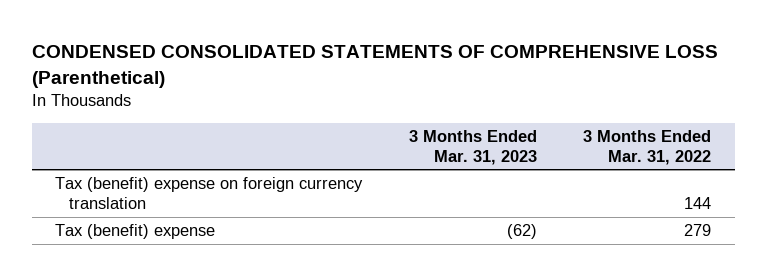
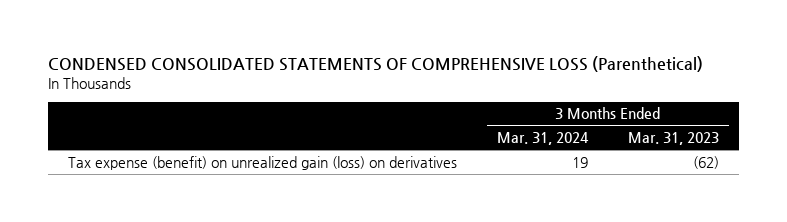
- | 3 Months Ended Mar. 31, 2023 | 3 Months Ended Mar. 31, 2022
+ | 3 Months Ended Mar. 31, 2024 | 3 Months Ended Mar. 31, 2023
- Tax (benefit) expense on foreign currency translation | | 144
- Tax (benefit) expense | (62) | 279
+ Tax expense (benefit) on unrealized gain (loss) on derivatives | 19 | (62)

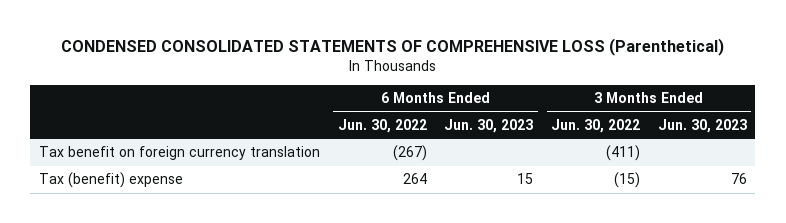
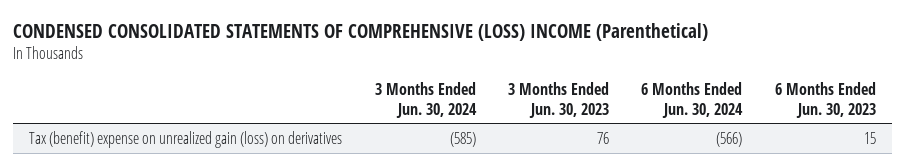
- CONDENSED CONSOLIDATED STATEMENTS OF COMPREHENSIVE LOSS (Parenthetical)
+ CONDENSED CONSOLIDATED STATEMENTS OF COMPREHENSIVE (LOSS) INCOME (Parenthetical)
- | 6 Months Ended Jun. 30, 2022 | 6 Months Ended Jun. 30, 2023 | 3 Months Ended Jun. 30, 2022 | 3 Months Ended Jun. 30, 2023
+ | 3 Months Ended Jun. 30, 2024 | 3 Months Ended Jun. 30, 2023 | 6 Months Ended Jun. 30, 2024 | 6 Months Ended Jun. 30, 2023
- Tax benefit on foreign currency translation | (267) | | (411) |
- Tax (benefit) expense | 264 | 15 | (15) | 76
+ Tax (benefit) expense on unrealized gain (loss) on derivatives | (585) | 76 | (566) | 15

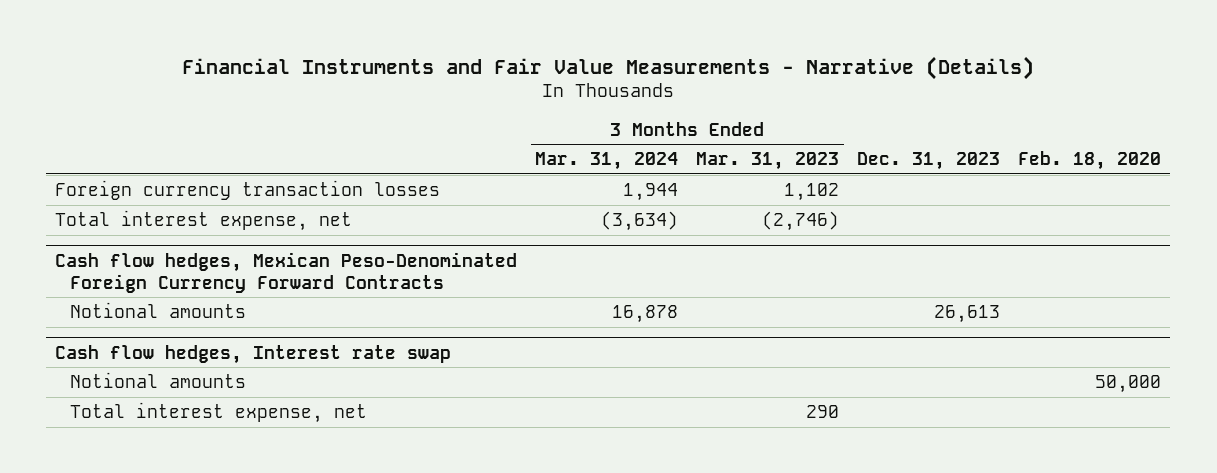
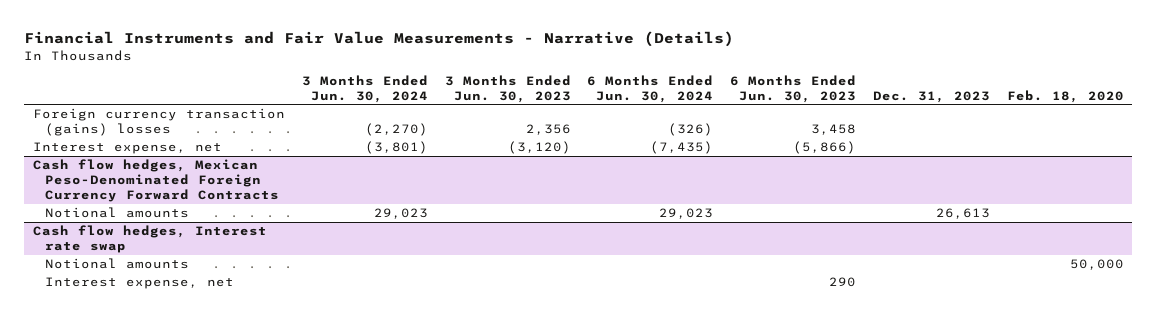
- | 3 Months Ended Mar. 31, 2024 | 3 Months Ended Mar. 31, 2023 | Dec. 31, 2023 | Feb. 18, 2020
+ | 3 Months Ended Jun. 30, 2024 | 3 Months Ended Jun. 30, 2023 | 6 Months Ended Jun. 30, 2024 | 6 Months Ended Jun. 30, 2023 | Dec. 31, 2023 | Feb. 18, 2020
- Foreign currency transaction losses | 1,944 | 1,102 | |
- Total interest expense, net | (3,634) | (2,746) | |
+ Foreign currency transaction (gains) losses | (2,270) | 2,356 | (326) | 3,458 | |
+ Interest expense, net | (3,801) | (3,120) | (7,435) | (5,866) | |
@ Cash flow hedges, Interest rate swap
- Total interest expense, net | | 290 | |
+ Interest expense, net | | | | 290 | |

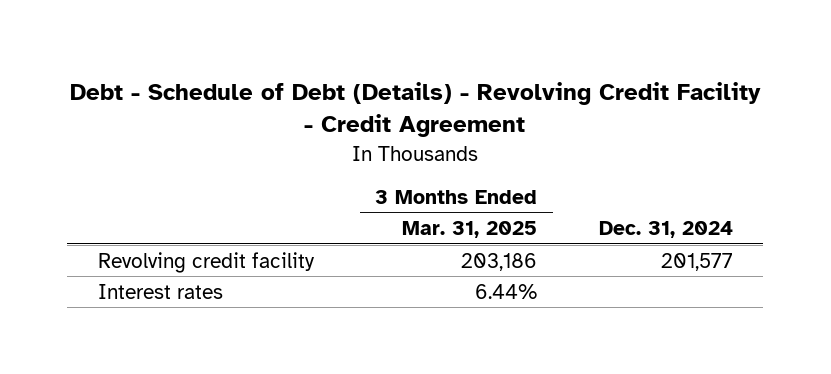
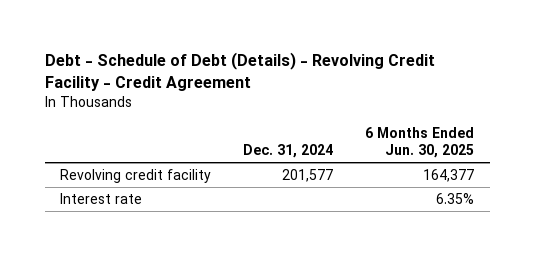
- | 3 Months Ended Mar. 31, 2025 | Dec. 31, 2024
+ | Dec. 31, 2024 | 6 Months Ended Jun. 30, 2025
- Interest rates | 6.44% |
+ Interest rate | | 6.35%

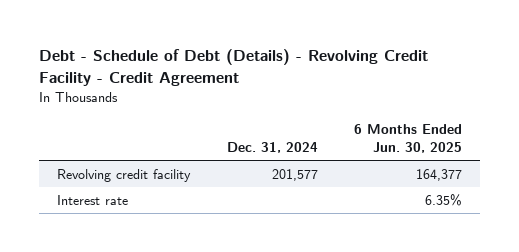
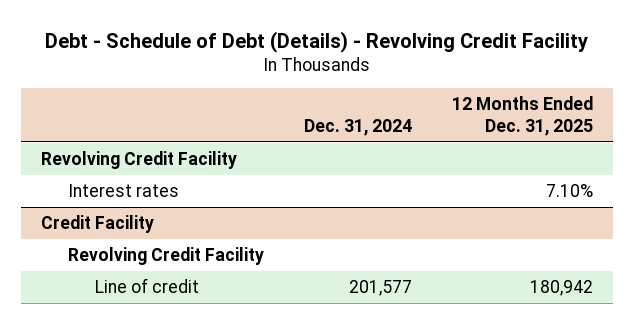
- Debt - Schedule of Debt (Details) - Revolving Credit Facility - Credit Agreement
+ Debt - Schedule of Debt (Details) - Revolving Credit Facility
- | Dec. 31, 2024 | 6 Months Ended Jun. 30, 2025
+ | Dec. 31, 2024 | 12 Months Ended Dec. 31, 2025
- Revolving credit facility | 201,577 | 164,377
- Interest rate | | 6.35%
+ Revolving Credit Facility
+ Interest rates | | 7.10%
+ Credit Facility
+ Revolving Credit Facility
+ Line of credit | 201,577 | 180,942

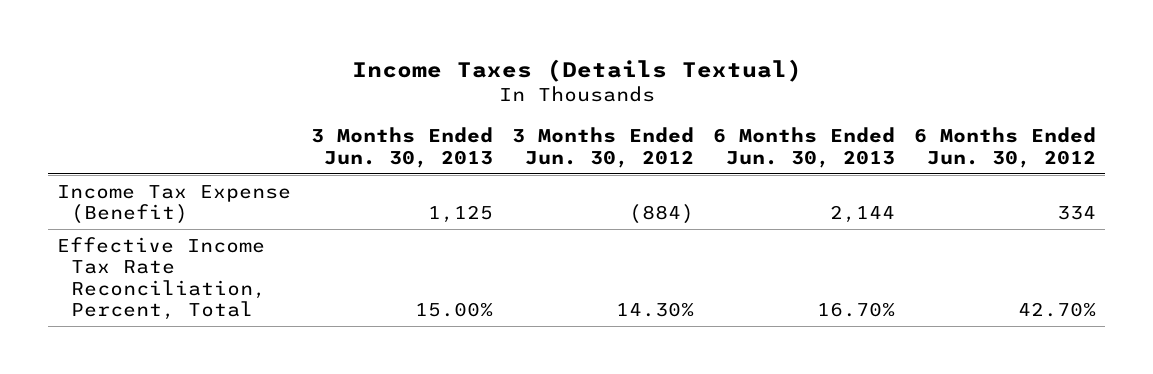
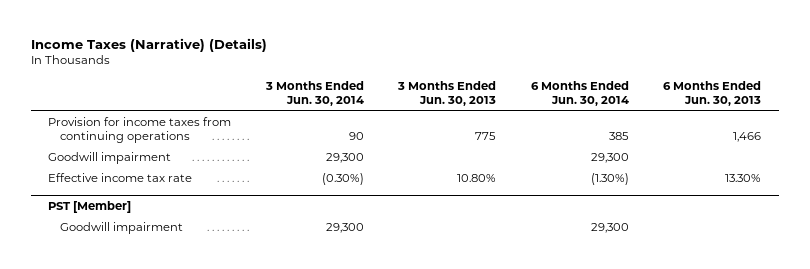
- Income Taxes (Details Textual)
+ Income Taxes (Narrative) (Details)
- | 3 Months Ended Jun. 30, 2013 | 3 Months Ended Jun. 30, 2012 | 6 Months Ended Jun. 30, 2013 | 6 Months Ended Jun. 30, 2012
+ | 3 Months Ended Jun. 30, 2014 | 3 Months Ended Jun. 30, 2013 | 6 Months Ended Jun. 30, 2014 | 6 Months Ended Jun. 30, 2013
- Income Tax Expense (Benefit) | 1,125 | (884) | 2,144 | 334
- Effective Income Tax Rate Reconciliation, Percent, Total | 15.00% | 14.30% | 16.70% | 42.70%
+ Provision for income taxes from continuing operations | 90 | 775 | 385 | 1,466
+ Goodwill impairment | 29,300 | | 29,300 |
+ Effective income tax rate | (0.30%) | 10.80% | (1.30%) | 13.30%
+ PST [Member]
+ Goodwill impairment | 29,300 | | 29,300 |

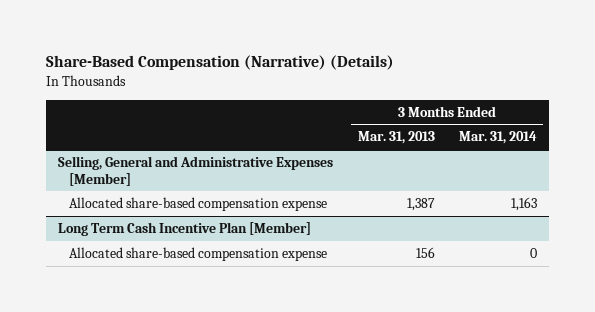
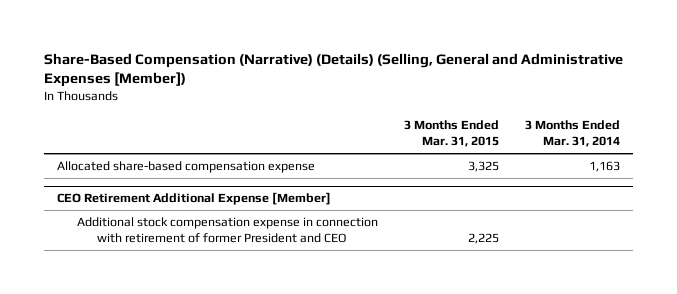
- Share-Based Compensation (Narrative) (Details)
+ Share-Based Compensation (Narrative) (Details) (Selling, General and Administrative Expenses [Member])
- | 3 Months Ended Mar. 31, 2013 | 3 Months Ended Mar. 31, 2014
+ | 3 Months Ended Mar. 31, 2015 | 3 Months Ended Mar. 31, 2014
- Selling, General and Administrative Expenses [Member]
- Long Term Cash Incentive Plan [Member]
- Allocated share-based compensation expense | 156 | 0
+ CEO Retirement Additional Expense [Member]
+ Additional stock compensation expense in connection with retirement of former President and CEO | 2,225 |

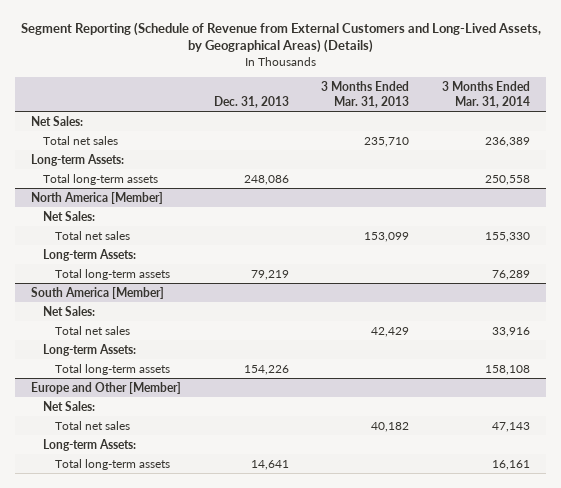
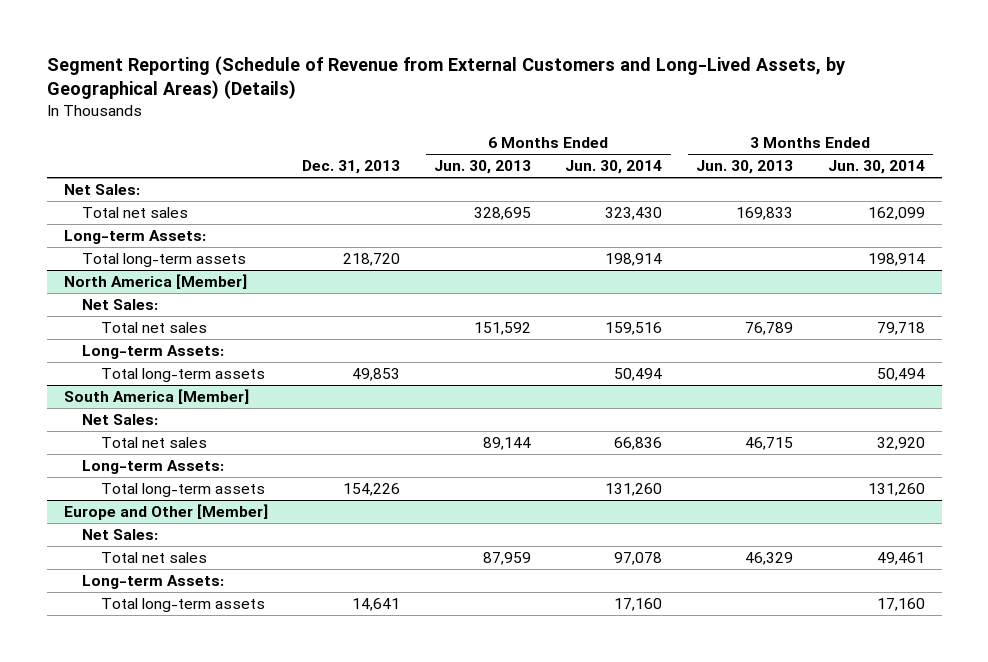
- | Dec. 31, 2013 | 3 Months Ended Mar. 31, 2013 | 3 Months Ended Mar. 31, 2014
+ | Dec. 31, 2013 | 6 Months Ended Jun. 30, 2013 | 6 Months Ended Jun. 30, 2014 | 3 Months Ended Jun. 30, 2013 | 3 Months Ended Jun. 30, 2014
- Total long-term assets | 248,086 | | 250,558
+ Total long-term assets | 218,720 | | 198,914 | | 198,914
@ North America [Member]
- Total long-term assets | 79,219 | | 76,289
+ Total long-term assets | 49,853 | | 50,494 | | 50,494

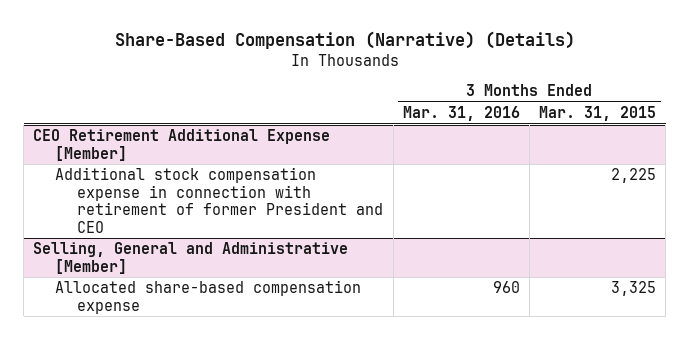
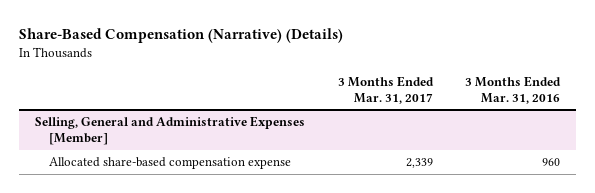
- | 3 Months Ended Mar. 31, 2016 | 3 Months Ended Mar. 31, 2015
+ | 3 Months Ended Mar. 31, 2017 | 3 Months Ended Mar. 31, 2016
- CEO Retirement Additional Expense [Member]
- Additional stock compensation expense in connection with retirement of former President and CEO | | 2,225
- Selling, General and Administrative [Member]
+ Selling, General and Administrative Expenses [Member]

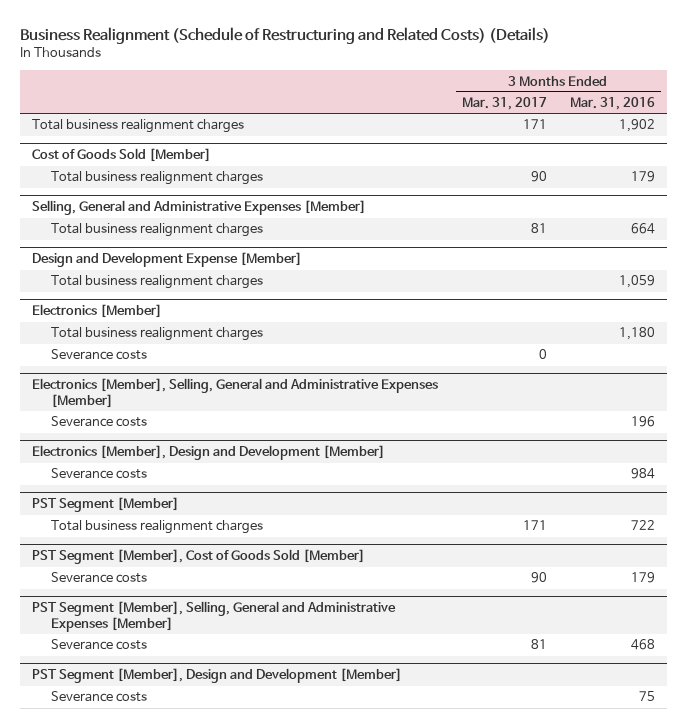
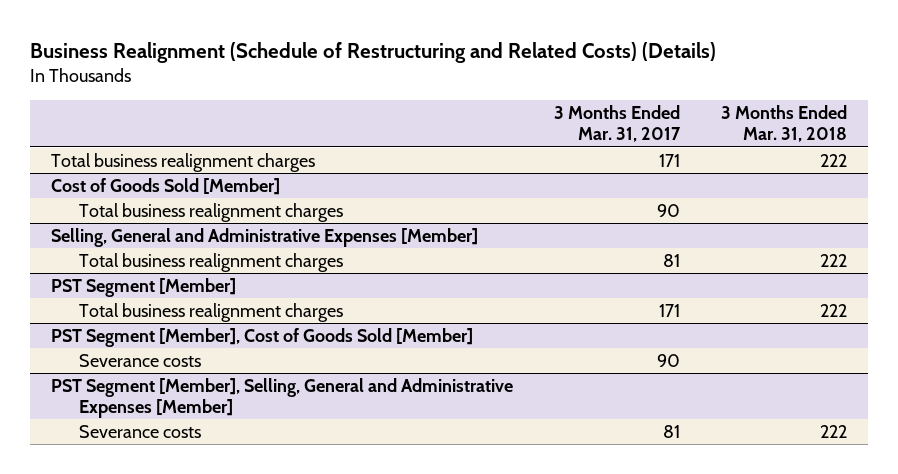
- | 3 Months Ended Mar. 31, 2017 | 3 Months Ended Mar. 31, 2016
+ | 3 Months Ended Mar. 31, 2017 | 3 Months Ended Mar. 31, 2018
- Design and Development Expense [Member]
- Total business realignment charges | | 1,059
- Electronics [Member]
- Total business realignment charges | | 1,180
- Severance costs | 0 |
- Electronics [Member], Selling, General and Administrative Expenses [Member]
- Severance costs | | 196
- Electronics [Member], Design and Development [Member]
- Severance costs | | 984
- PST Segment [Member], Design and Development [Member]
- Severance costs | | 75

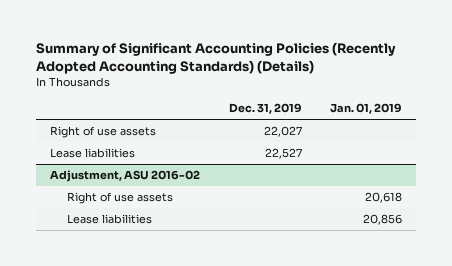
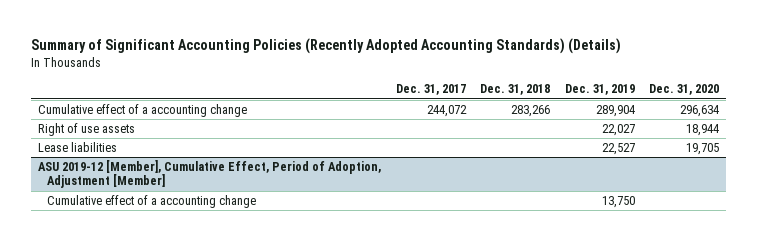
- | Dec. 31, 2019 | Jan. 01, 2019
+ | Dec. 31, 2017 | Dec. 31, 2018 | Dec. 31, 2019 | Dec. 31, 2020
+ Cumulative effect of a accounting change | 244,072 | 283,266 | 289,904 | 296,634
- Adjustment, ASU 2016-02
- Right of use assets | | 20,618
- Lease liabilities | | 20,856
+ ASU 2019-12 [Member], Cumulative Effect, Period of Adoption, Adjustment [Member]
+ Cumulative effect of a accounting change | | | 13,750 |

